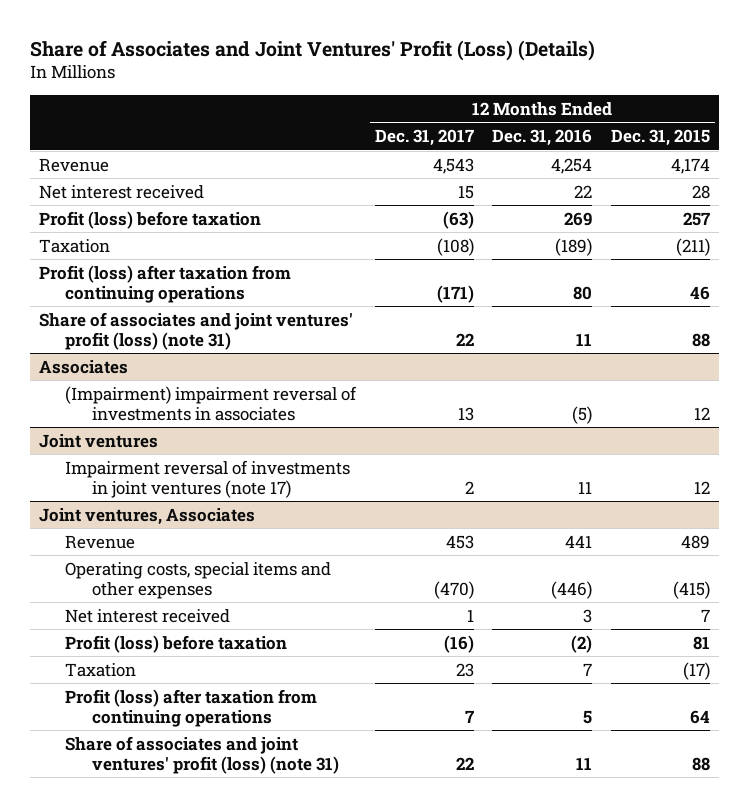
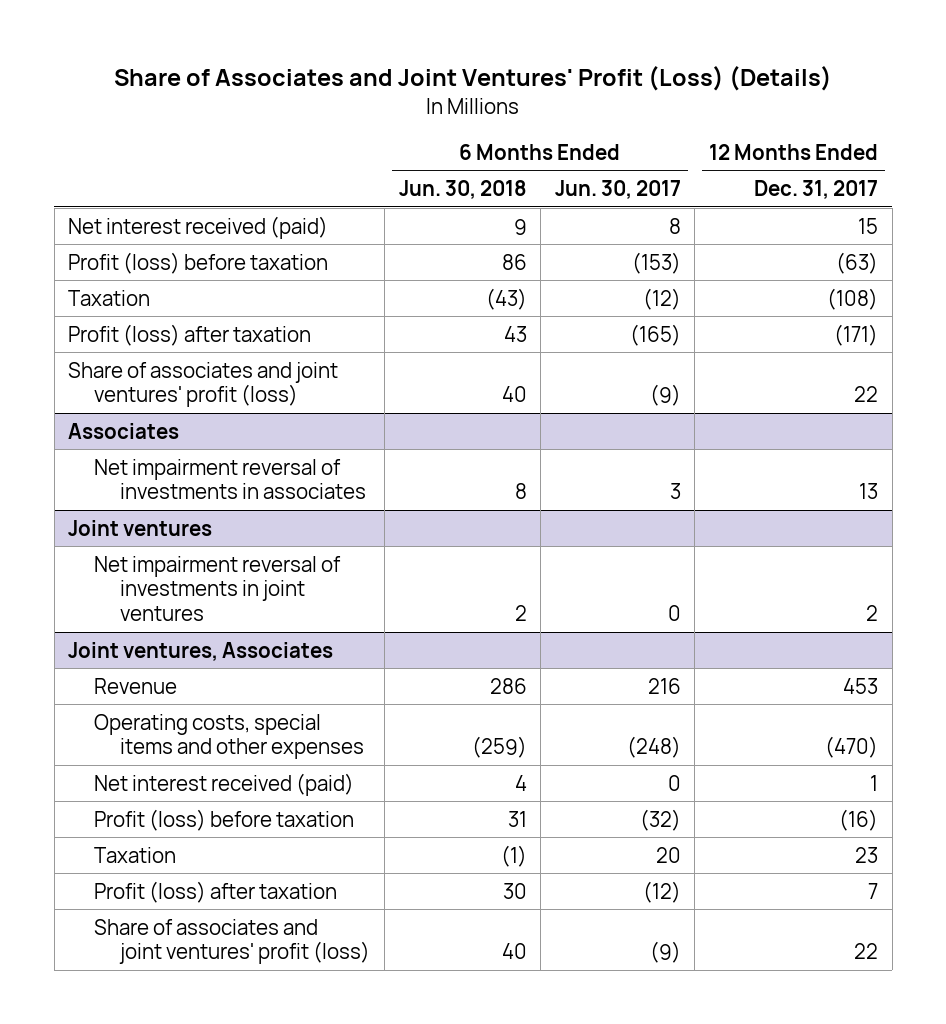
- | 12 Months Ended Dec. 31, 2017 | 12 Months Ended Dec. 31, 2016 | 12 Months Ended Dec. 31, 2015
+ | 6 Months Ended Jun. 30, 2018 | 6 Months Ended Jun. 30, 2017 | 12 Months Ended Dec. 31, 2017
- Revenue | 4,543 | 4,254 | 4,174
- Net interest received | 15 | 22 | 28
+ Net interest received (paid) | 9 | 8 | 15
- Profit (loss) after taxation from continuing operations | (171) | 80 | 46
- Share of associates and joint ventures' profit (loss) (note 31) | 22 | 11 | 88
+ Profit (loss) after taxation | 43 | (165) | (171)
+ Share of associates and joint ventures' profit (loss) | 40 | (9) | 22
@ Associates
- (Impairment) impairment reversal of investments in associates | 13 | (5) | 12
+ Net impairment reversal of investments in associates | 8 | 3 | 13
@ Joint ventures
- Impairment reversal of investments in joint ventures (note 17) | 2 | 11 | 12
+ Net impairment reversal of investments in joint ventures | 2 | 0 | 2
@ Joint ventures, Associates
- Net interest received | 1 | 3 | 7
+ Net interest received (paid) | 4 | 0 | 1
- Profit (loss) after taxation from continuing operations | 7 | 5 | 64
- Share of associates and joint ventures' profit (loss) (note 31) | 22 | 11 | 88
+ Profit (loss) after taxation | 30 | (12) | 7
+ Share of associates and joint ventures' profit (loss) | 40 | (9) | 22

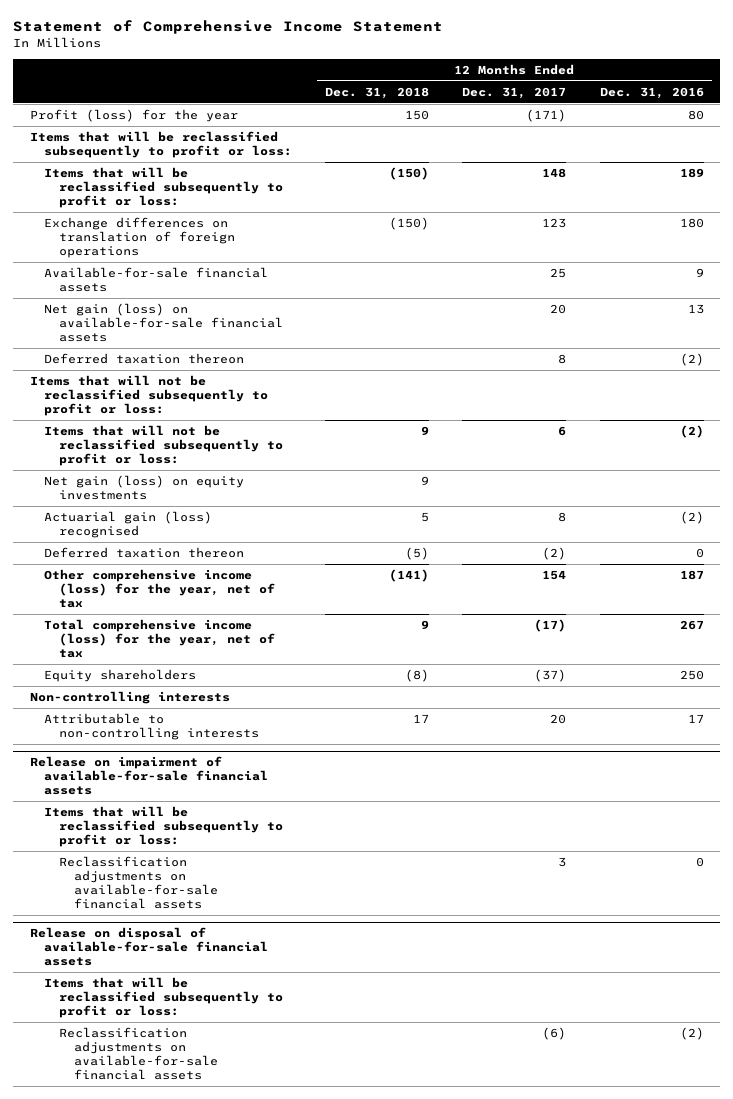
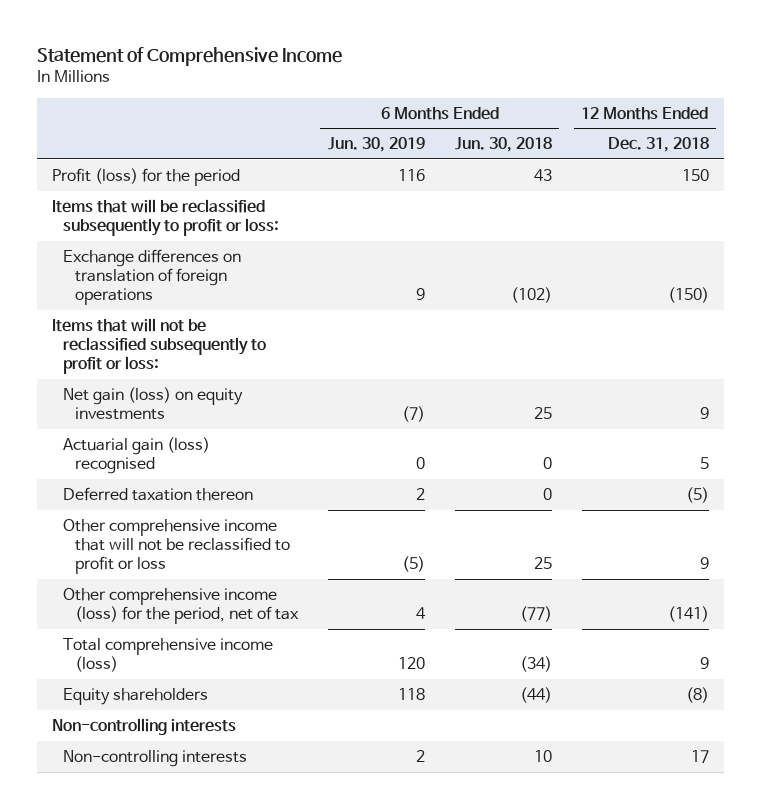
- Statement of Comprehensive Income Statement
+ Statement of Comprehensive Income
- | 12 Months Ended Dec. 31, 2018 | 12 Months Ended Dec. 31, 2017 | 12 Months Ended Dec. 31, 2016
+ | 6 Months Ended Jun. 30, 2019 | 6 Months Ended Jun. 30, 2018 | 12 Months Ended Dec. 31, 2018
- Profit (loss) for the year | 150 | (171) | 80
+ Profit (loss) for the period | 116 | 43 | 150
- Items that will be reclassified subsequently to profit or loss: | (150) | 148 | 189
- Available-for-sale financial assets | | 25 | 9
- Net gain (loss) on available-for-sale financial assets | | 20 | 13
- Deferred taxation thereon | | 8 | (2)
- Items that will not be reclassified subsequently to profit or loss: | 9 | 6 | (2)
- Other comprehensive income (loss) for the year, net of tax | (141) | 154 | 187
- Total comprehensive income (loss) for the year, net of tax | 9 | (17) | 267
+ Other comprehensive income that will not be reclassified to profit or loss | (5) | 25 | 9
+ Other comprehensive income (loss) for the period, net of tax | 4 | (77) | (141)
+ Total comprehensive income (loss) | 120 | (34) | 9
- Attributable to non-controlling interests | 17 | 20 | 17
- Release on impairment of available-for-sale financial assets
- Items that will be reclassified subsequently to profit or loss:
- Reclassification adjustments on available-for-sale financial assets | | 3 | 0
- Release on disposal of available-for-sale financial assets
- Items that will be reclassified subsequently to profit or loss:
- Reclassification adjustments on available-for-sale financial assets | | (6) | (2)
+ Non-controlling interests | 2 | 10 | 17

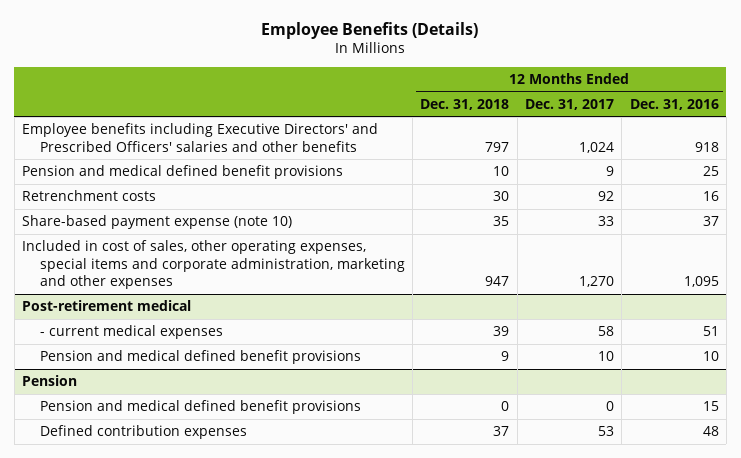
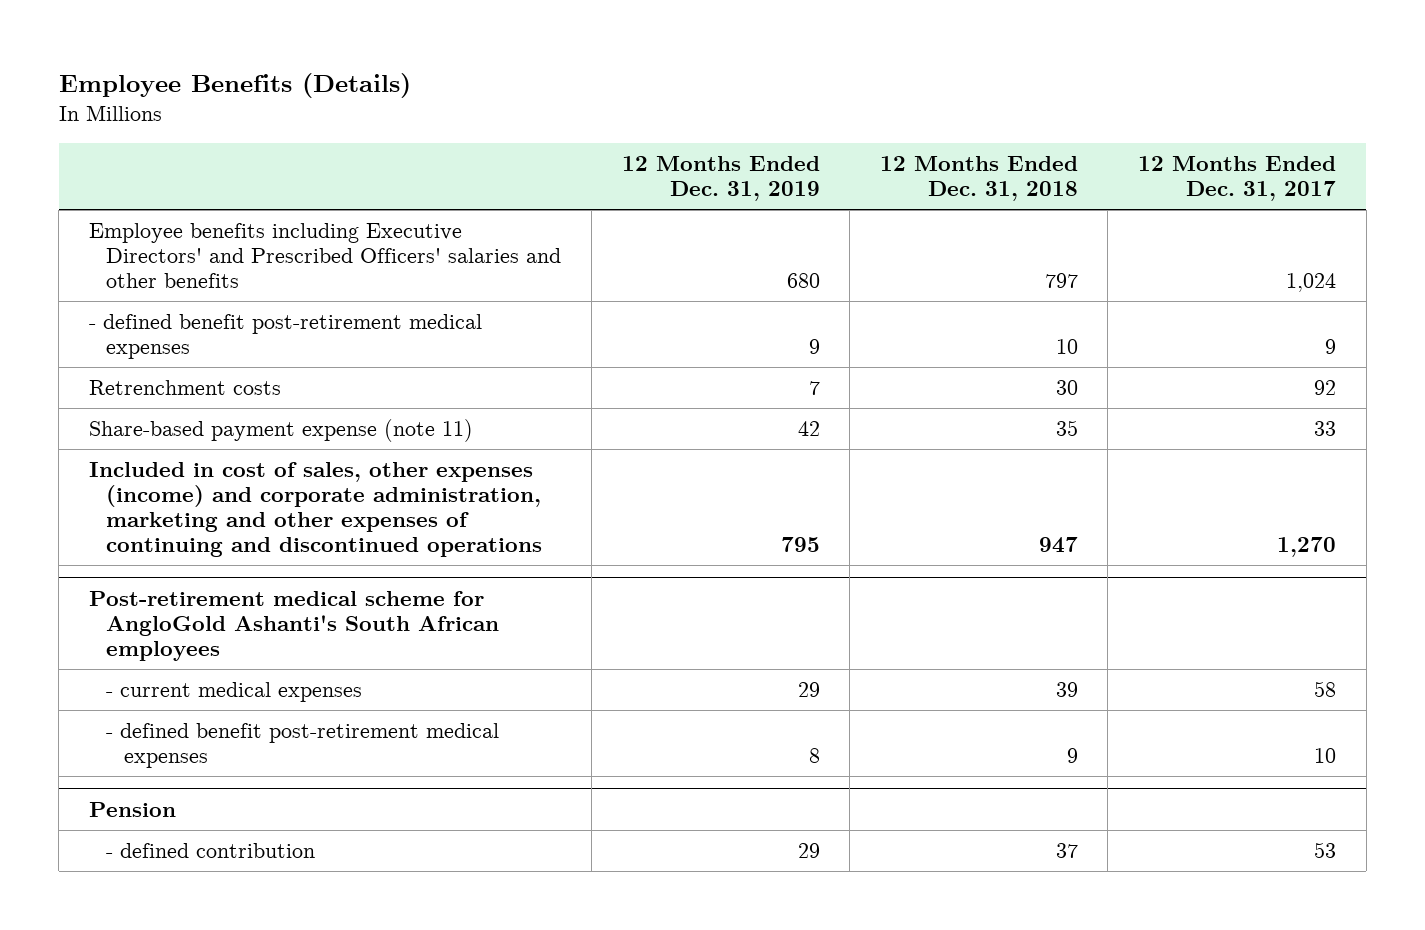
- | 12 Months Ended Dec. 31, 2018 | 12 Months Ended Dec. 31, 2017 | 12 Months Ended Dec. 31, 2016
+ | 12 Months Ended Dec. 31, 2019 | 12 Months Ended Dec. 31, 2018 | 12 Months Ended Dec. 31, 2017
- Pension and medical defined benefit provisions | 10 | 9 | 25
+ - defined benefit post-retirement medical expenses | 9 | 10 | 9
- Share-based payment expense (note 10) | 35 | 33 | 37
- Included in cost of sales, other operating expenses, special items and corporate administration, marketing and other expenses | 947 | 1,270 | 1,095
- Post-retirement medical
+ Share-based payment expense (note 11) | 42 | 35 | 33
+ Included in cost of sales, other expenses (income) and corporate administration, marketing and other expenses of continuing and discontinued operations | 795 | 947 | 1,270
+ Post-retirement medical scheme for AngloGold Ashanti's South African employees
- Pension and medical defined benefit provisions | 9 | 10 | 10
+ - defined benefit post-retirement medical expenses | 8 | 9 | 10
@ Pension
- Pension and medical defined benefit provisions | 0 | 0 | 15
- Defined contribution expenses | 37 | 53 | 48
+ - defined contribution | 29 | 37 | 53

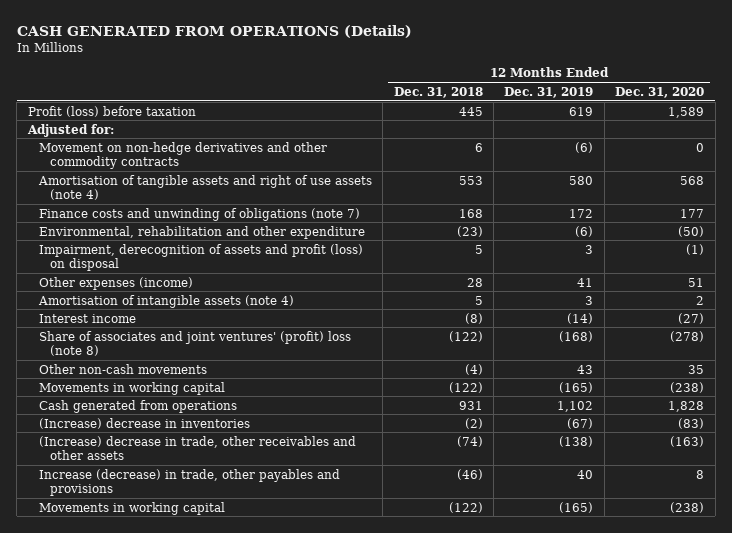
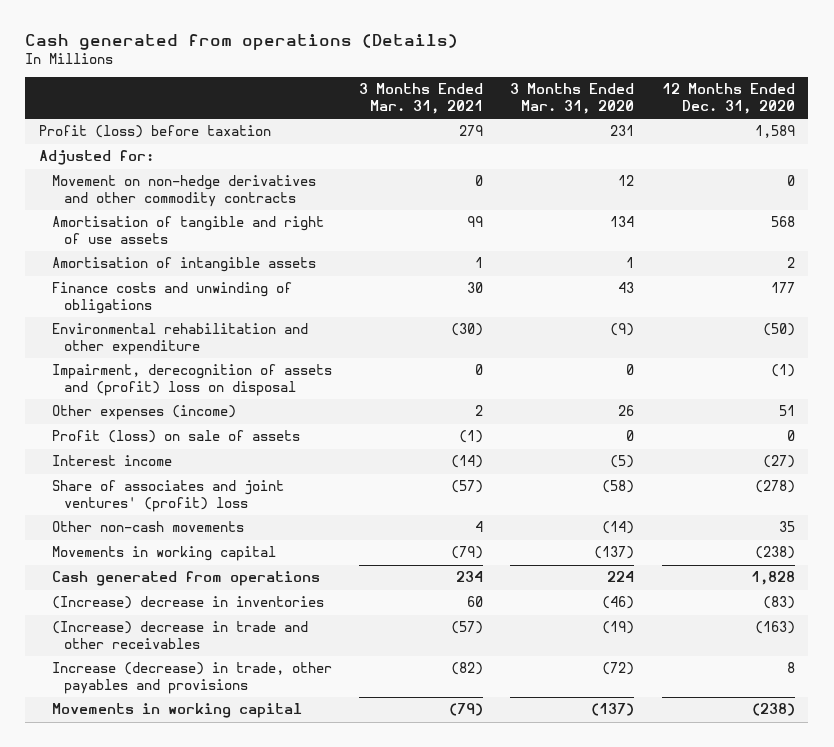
- CASH GENERATED FROM OPERATIONS (Details)
+ Cash generated from operations (Details)
- | 12 Months Ended Dec. 31, 2018 | 12 Months Ended Dec. 31, 2019 | 12 Months Ended Dec. 31, 2020
+ | 3 Months Ended Mar. 31, 2021 | 3 Months Ended Mar. 31, 2020 | 12 Months Ended Dec. 31, 2020
- Amortisation of tangible assets and right of use assets (note 4) | 553 | 580 | 568
- Finance costs and unwinding of obligations (note 7) | 168 | 172 | 177
- Environmental, rehabilitation and other expenditure | (23) | (6) | (50)
- Impairment, derecognition of assets and profit (loss) on disposal | 5 | 3 | (1)
+ Amortisation of tangible and right of use assets | 99 | 134 | 568
+ Amortisation of intangible assets | 1 | 1 | 2
+ Finance costs and unwinding of obligations | 30 | 43 | 177
+ Environmental rehabilitation and other expenditure | (30) | (9) | (50)
+ Impairment, derecognition of assets and (profit) loss on disposal | 0 | 0 | (1)
- Amortisation of intangible assets (note 4) | 5 | 3 | 2
+ Profit (loss) on sale of assets | (1) | 0 | 0
- Share of associates and joint ventures' (profit) loss (note 8) | (122) | (168) | (278)
+ Share of associates and joint ventures' (profit) loss | (57) | (58) | (278)
- (Increase) decrease in trade, other receivables and other assets | (74) | (138) | (163)
+ (Increase) decrease in trade and other receivables | (57) | (19) | (163)

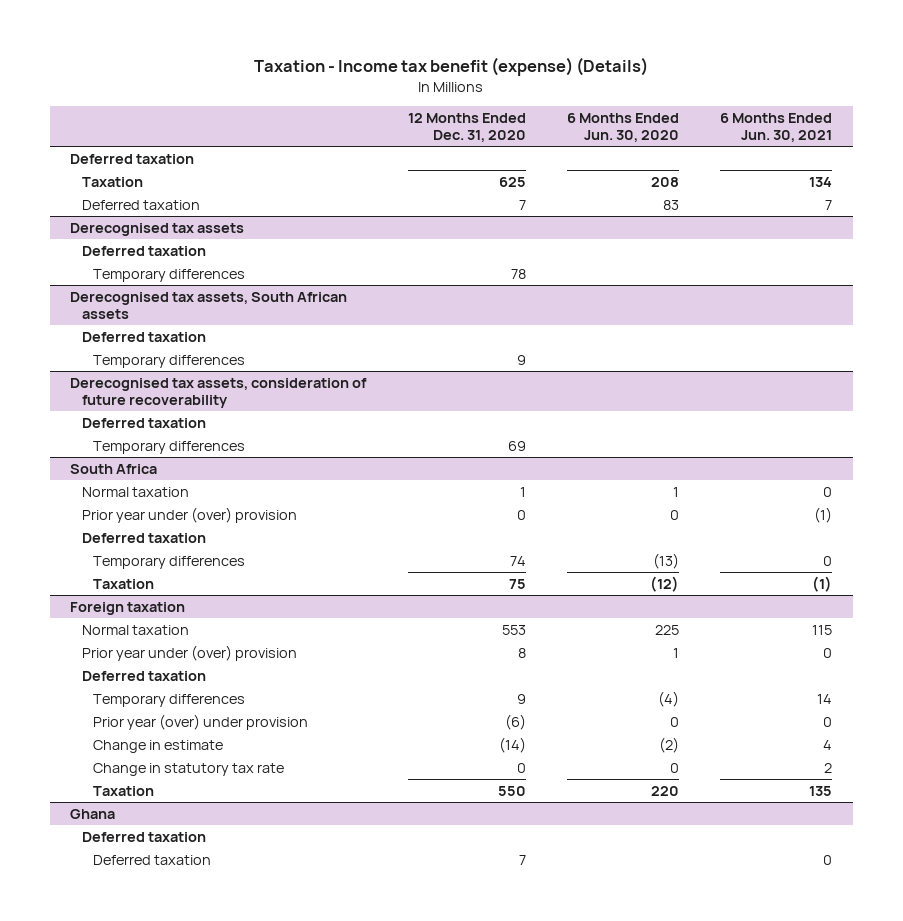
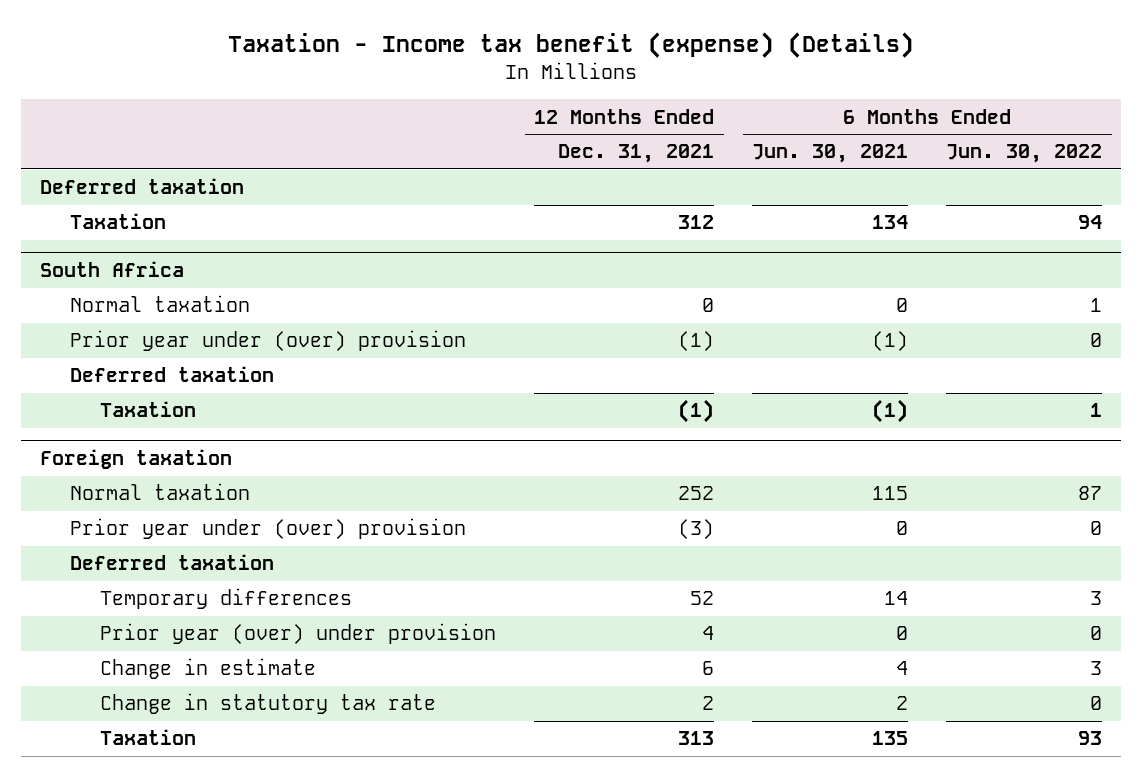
- | 12 Months Ended Dec. 31, 2020 | 6 Months Ended Jun. 30, 2020 | 6 Months Ended Jun. 30, 2021
+ | 12 Months Ended Dec. 31, 2021 | 6 Months Ended Jun. 30, 2021 | 6 Months Ended Jun. 30, 2022
- Deferred taxation | 7 | 83 | 7
- Derecognised tax assets
- Deferred taxation
- Temporary differences | 78 | |
- Derecognised tax assets, South African assets
- Deferred taxation
- Temporary differences | 9 | |
- Derecognised tax assets, consideration of future recoverability
- Deferred taxation
- Temporary differences | 69 | |
@ South Africa
- Temporary differences | 74 | (13) | 0
- Ghana
- Deferred taxation
- Deferred taxation | 7 | | 0

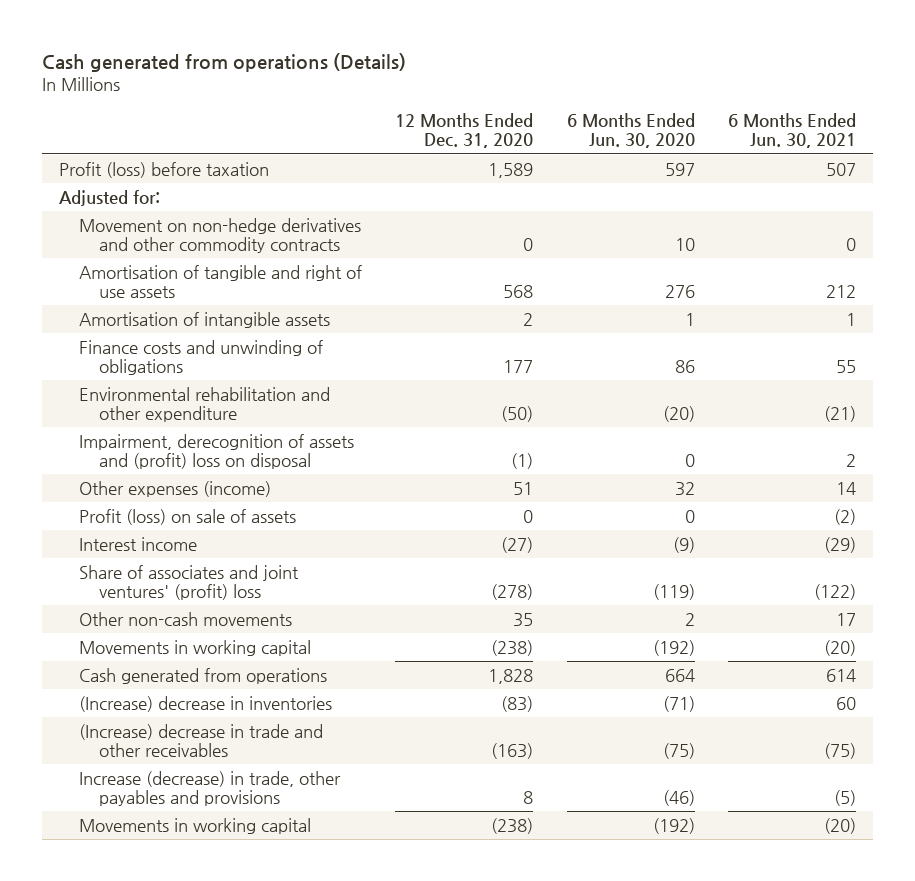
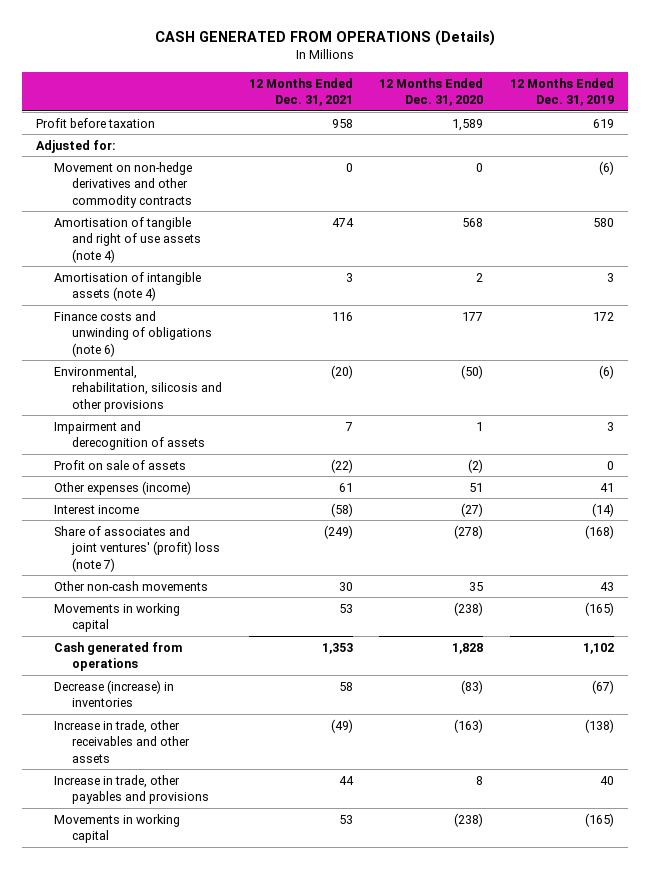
- Cash generated from operations (Details)
+ CASH GENERATED FROM OPERATIONS (Details)
- | 12 Months Ended Dec. 31, 2020 | 6 Months Ended Jun. 30, 2020 | 6 Months Ended Jun. 30, 2021
+ | 12 Months Ended Dec. 31, 2021 | 12 Months Ended Dec. 31, 2020 | 12 Months Ended Dec. 31, 2019
- Profit (loss) before taxation | 1,589 | 597 | 507
+ Profit before taxation | 958 | 1,589 | 619
- Amortisation of tangible and right of use assets | 568 | 276 | 212
- Amortisation of intangible assets | 2 | 1 | 1
- Finance costs and unwinding of obligations | 177 | 86 | 55
- Environmental rehabilitation and other expenditure | (50) | (20) | (21)
- Impairment, derecognition of assets and (profit) loss on disposal | (1) | 0 | 2
+ Amortisation of tangible and right of use assets (note 4) | 474 | 568 | 580
+ Amortisation of intangible assets (note 4) | 3 | 2 | 3
+ Finance costs and unwinding of obligations (note 6) | 116 | 177 | 172
+ Environmental, rehabilitation, silicosis and other provisions | (20) | (50) | (6)
+ Impairment and derecognition of assets | 7 | 1 | 3
+ Profit on sale of assets | (22) | (2) | 0
- Profit (loss) on sale of assets | 0 | 0 | (2)
- Share of associates and joint ventures' (profit) loss | (278) | (119) | (122)
+ Share of associates and joint ventures' (profit) loss (note 7) | (249) | (278) | (168)
- (Increase) decrease in inventories | (83) | (71) | 60
- (Increase) decrease in trade and other receivables | (163) | (75) | (75)
- Increase (decrease) in trade, other payables and provisions | 8 | (46) | (5)
+ Decrease (increase) in inventories | 58 | (83) | (67)
+ Increase in trade, other receivables and other assets | (49) | (163) | (138)
+ Increase in trade, other payables and provisions | 44 | 8 | 40

